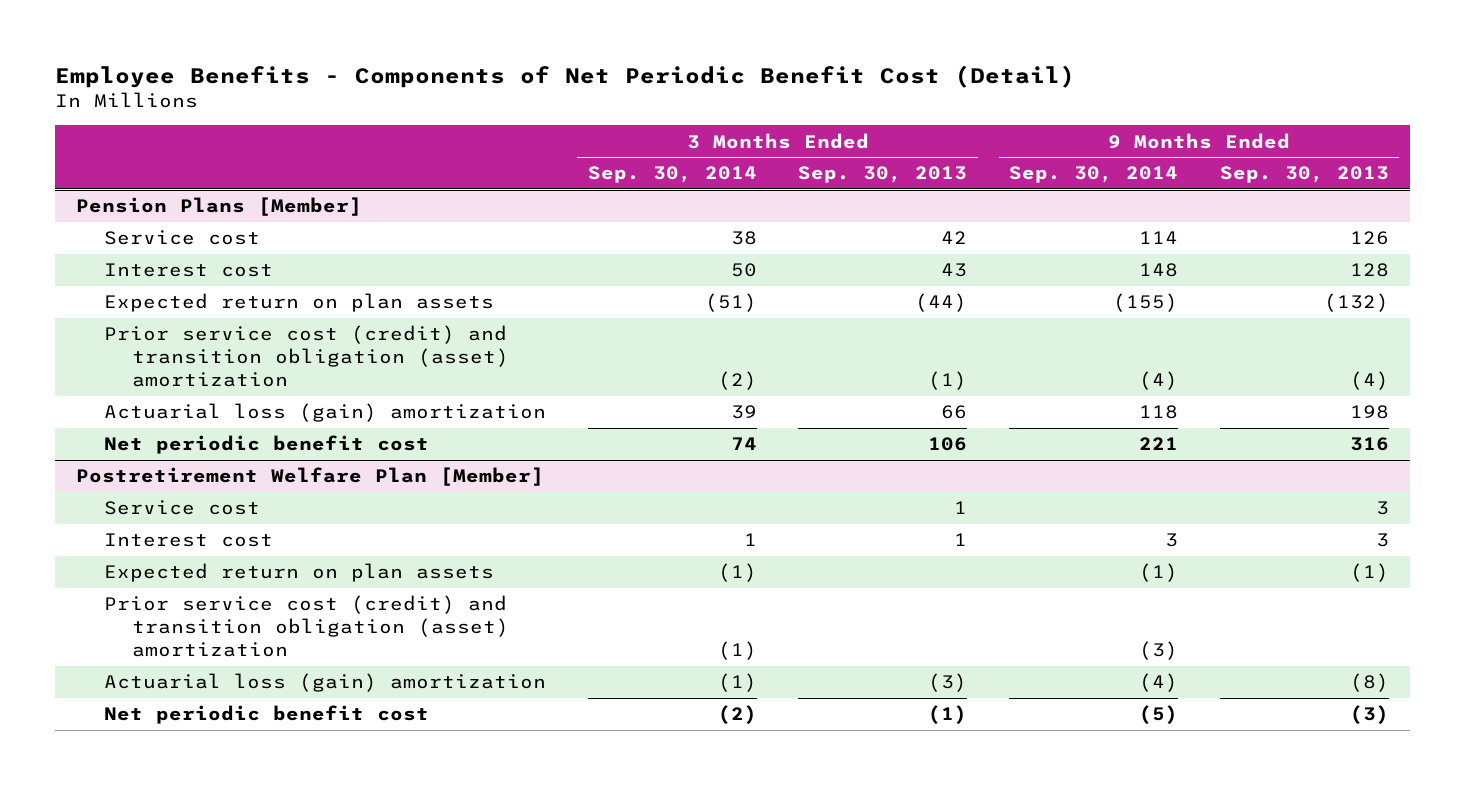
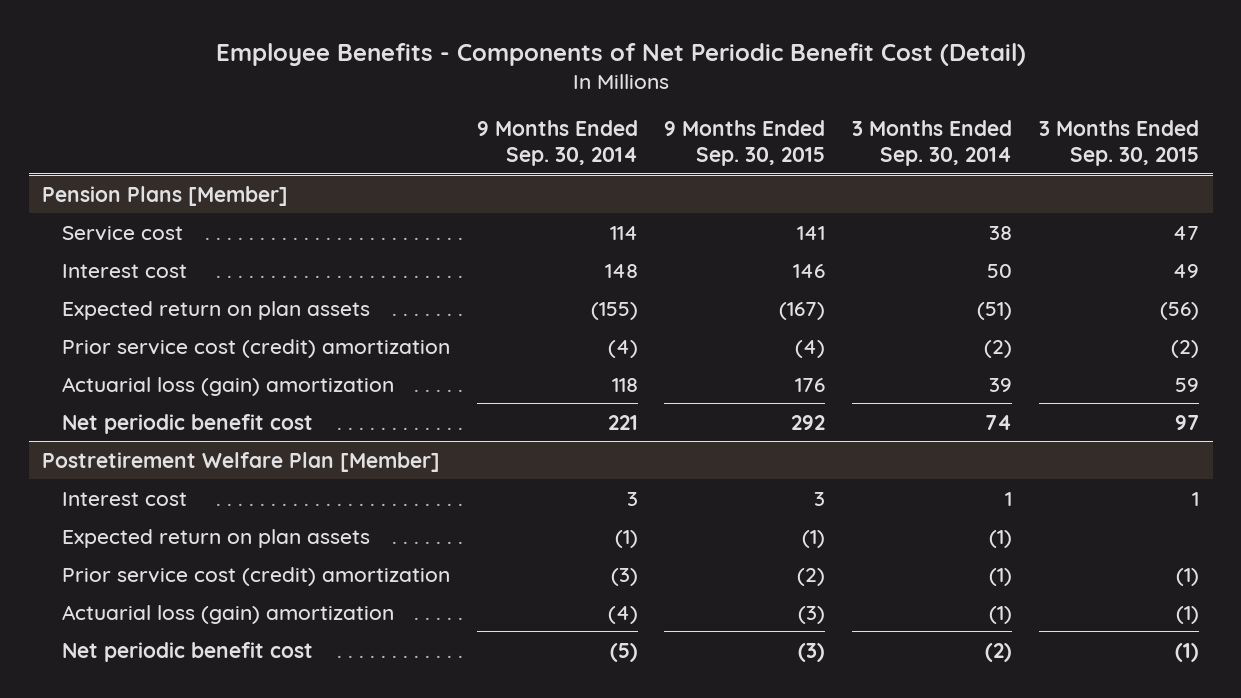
- | 3 Months Ended Sep. 30, 2014 | 3 Months Ended Sep. 30, 2013 | 9 Months Ended Sep. 30, 2014 | 9 Months Ended Sep. 30, 2013
+ | 9 Months Ended Sep. 30, 2014 | 9 Months Ended Sep. 30, 2015 | 3 Months Ended Sep. 30, 2014 | 3 Months Ended Sep. 30, 2015
@ Pension Plans [Member]
- Prior service cost (credit) and transition obligation (asset) amortization | (2) | (1) | (4) | (4)
+ Prior service cost (credit) amortization | (4) | (4) | (2) | (2)
@ Postretirement Welfare Plan [Member]
- Service cost | | 1 | | 3
- Prior service cost (credit) and transition obligation (asset) amortization | (1) | | (3) |
+ Prior service cost (credit) amortization | (3) | (2) | (1) | (1)

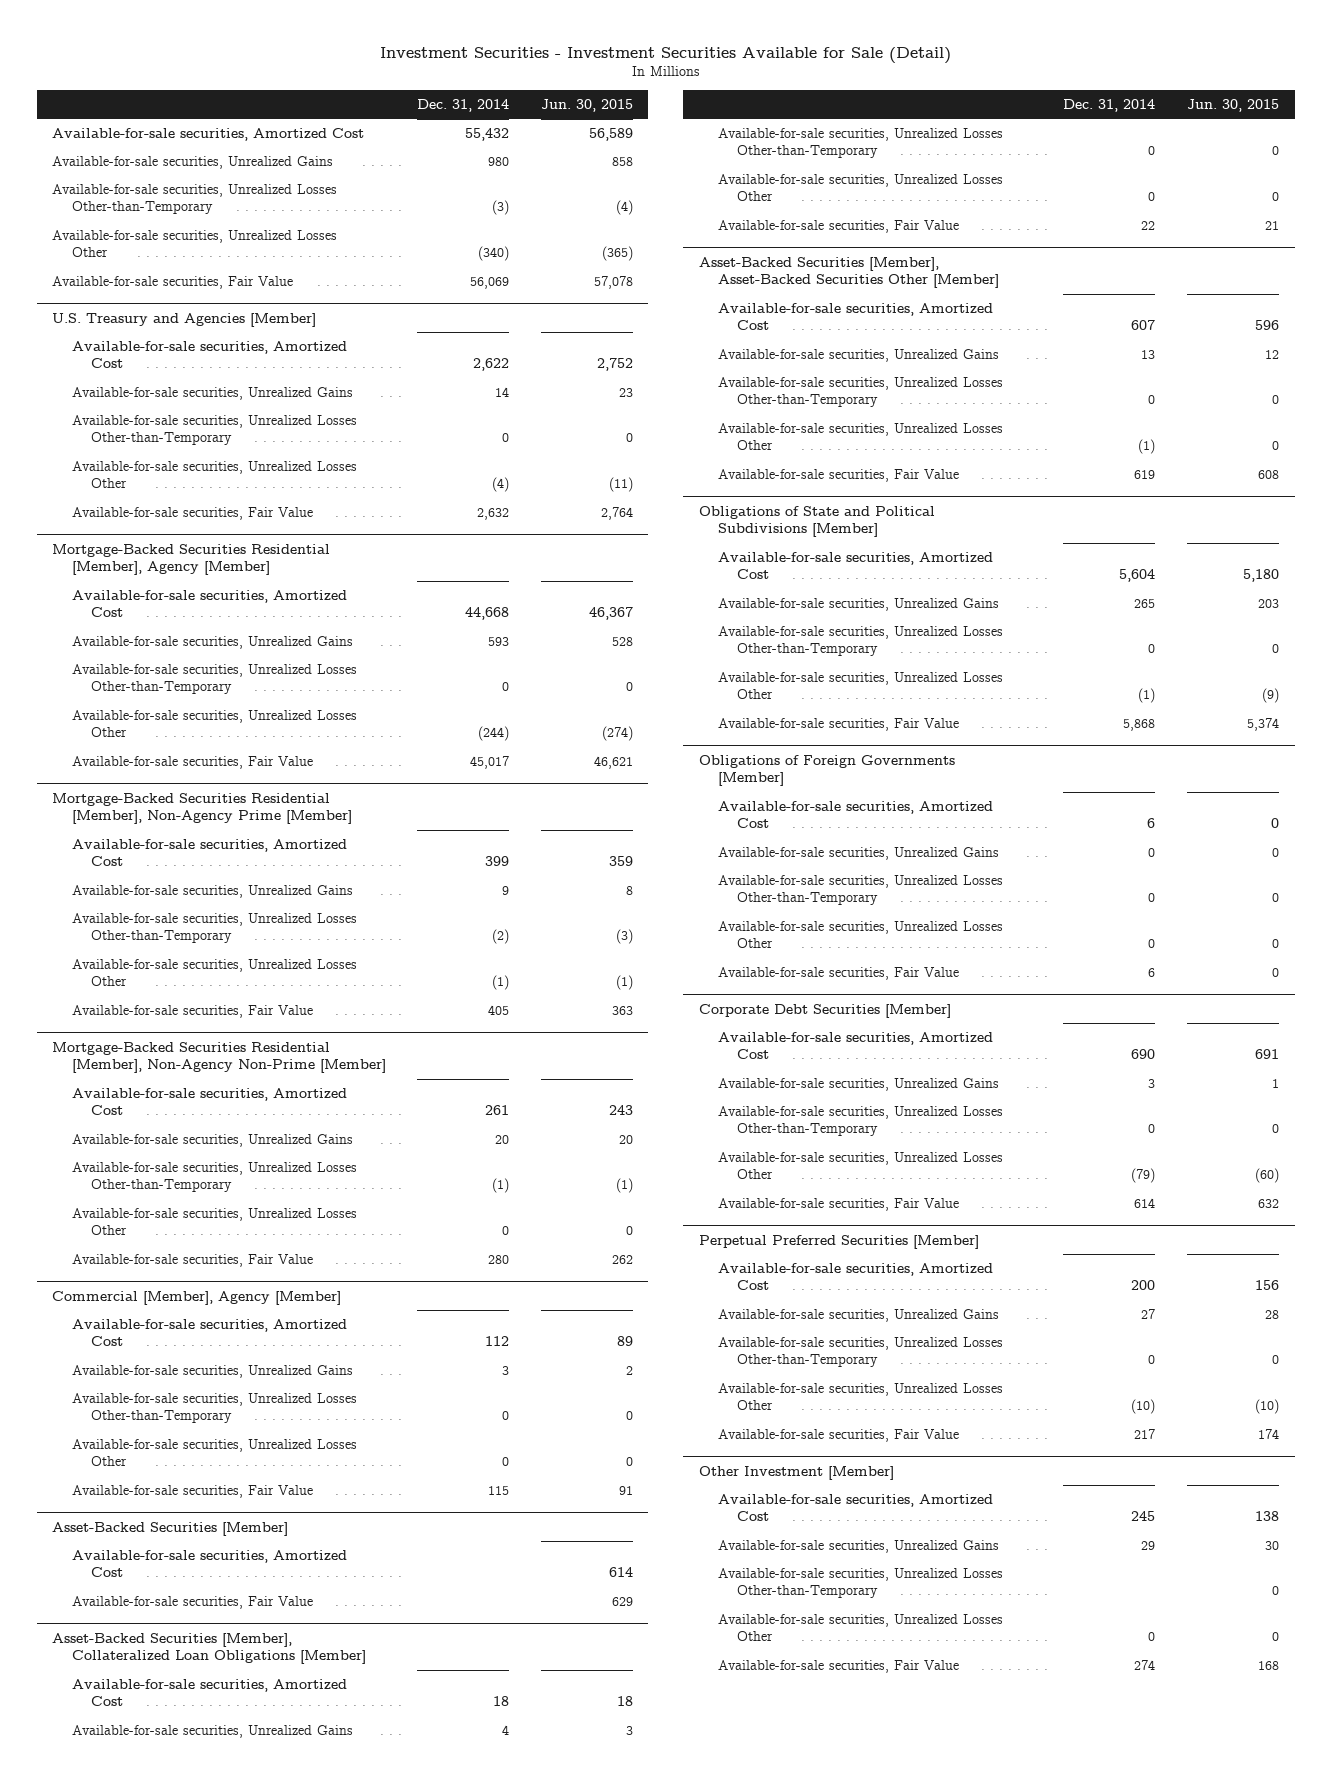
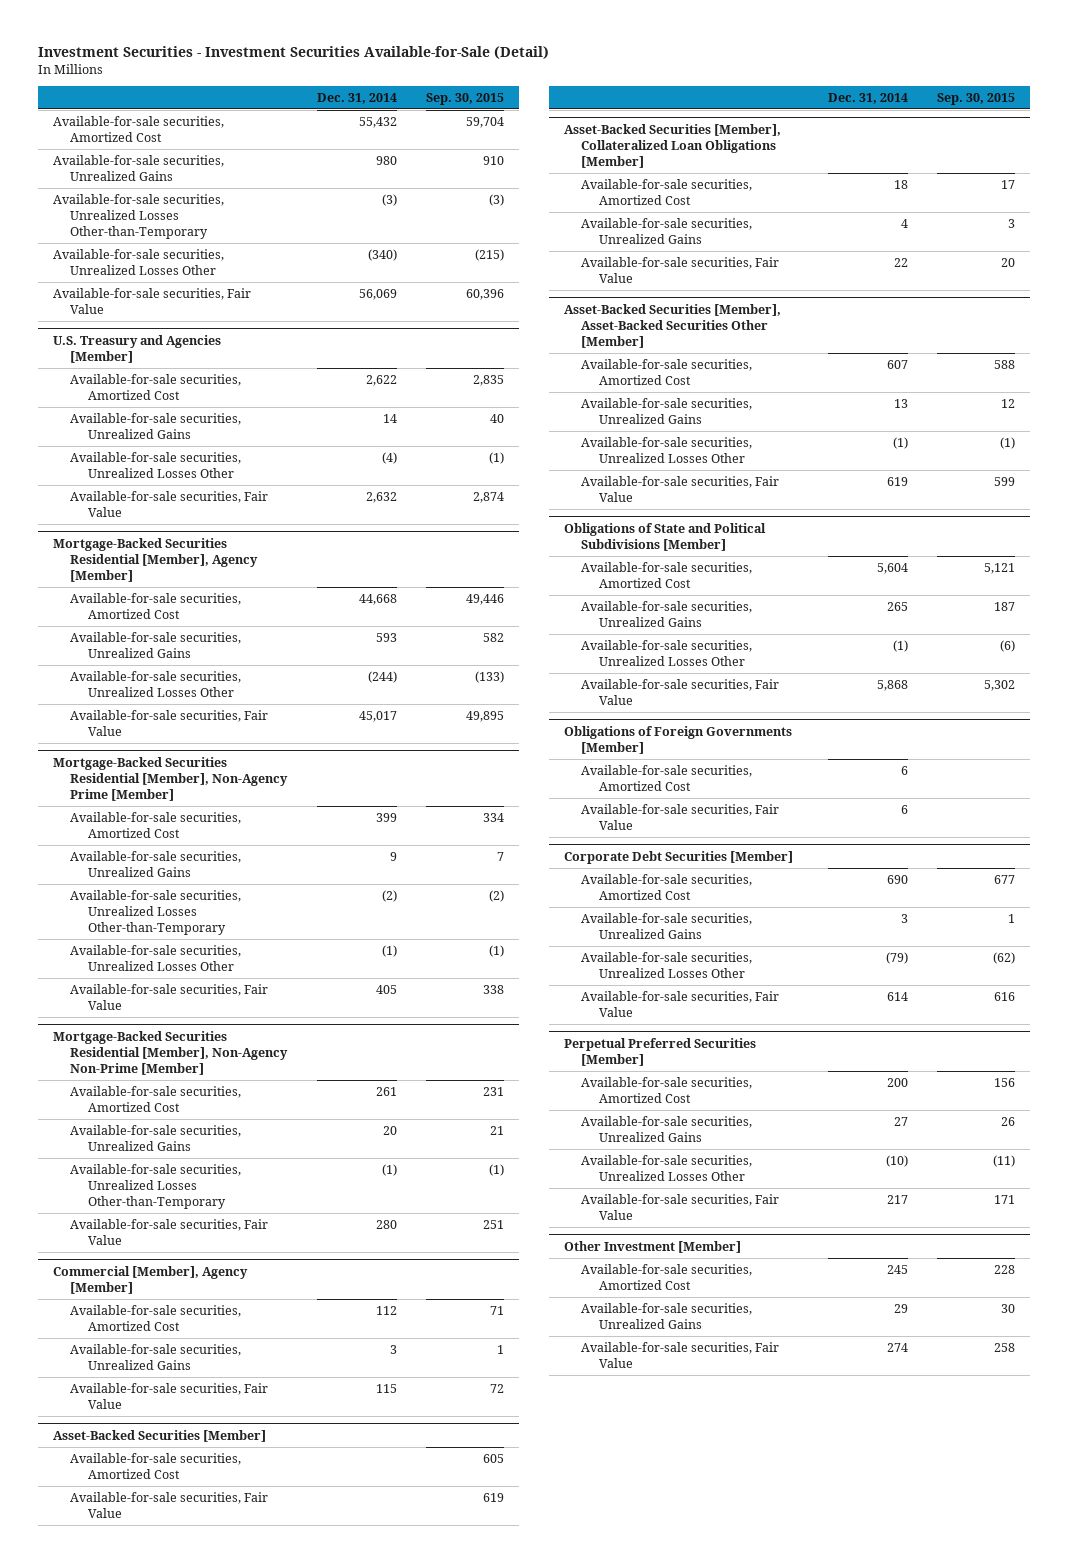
- Investment Securities - Investment Securities Available for Sale (Detail)
+ Investment Securities - Investment Securities Available-for-Sale (Detail)
- | Dec. 31, 2014 | Jun. 30, 2015
+ | Dec. 31, 2014 | Sep. 30, 2015
@ U.S. Treasury and Agencies [Member]
- Available-for-sale securities, Unrealized Losses Other-than-Temporary | 0 | 0
@ Mortgage-Backed Securities Residential [Member], Agency [Member]
- Available-for-sale securities, Unrealized Losses Other-than-Temporary | 0 | 0
@ Mortgage-Backed Securities Residential [Member], Non-Agency Non-Prime [Member]
- Available-for-sale securities, Unrealized Losses Other | 0 | 0
@ Commercial [Member], Agency [Member]
- Available-for-sale securities, Unrealized Losses Other-than-Temporary | 0 | 0
- Available-for-sale securities, Unrealized Losses Other | 0 | 0
@ Asset-Backed Securities [Member], Collateralized Loan Obligations [Member]
- Available-for-sale securities, Unrealized Losses Other-than-Temporary | 0 | 0
- Available-for-sale securities, Unrealized Losses Other | 0 | 0
@ Asset-Backed Securities [Member], Asset-Backed Securities Other [Member]
- Available-for-sale securities, Unrealized Losses Other-than-Temporary | 0 | 0
@ Obligations of State and Political Subdivisions [Member]
- Available-for-sale securities, Unrealized Losses Other-than-Temporary | 0 | 0
@ Obligations of Foreign Governments [Member]
- Available-for-sale securities, Unrealized Gains | 0 | 0
- Available-for-sale securities, Unrealized Losses Other-than-Temporary | 0 | 0
- Available-for-sale securities, Unrealized Losses Other | 0 | 0
@ Corporate Debt Securities [Member]
- Available-for-sale securities, Unrealized Losses Other-than-Temporary | 0 | 0
@ Perpetual Preferred Securities [Member]
- Available-for-sale securities, Unrealized Losses Other-than-Temporary | 0 | 0
@ Other Investment [Member]
- Available-for-sale securities, Unrealized Losses Other-than-Temporary | | 0
- Available-for-sale securities, Unrealized Losses Other | 0 | 0

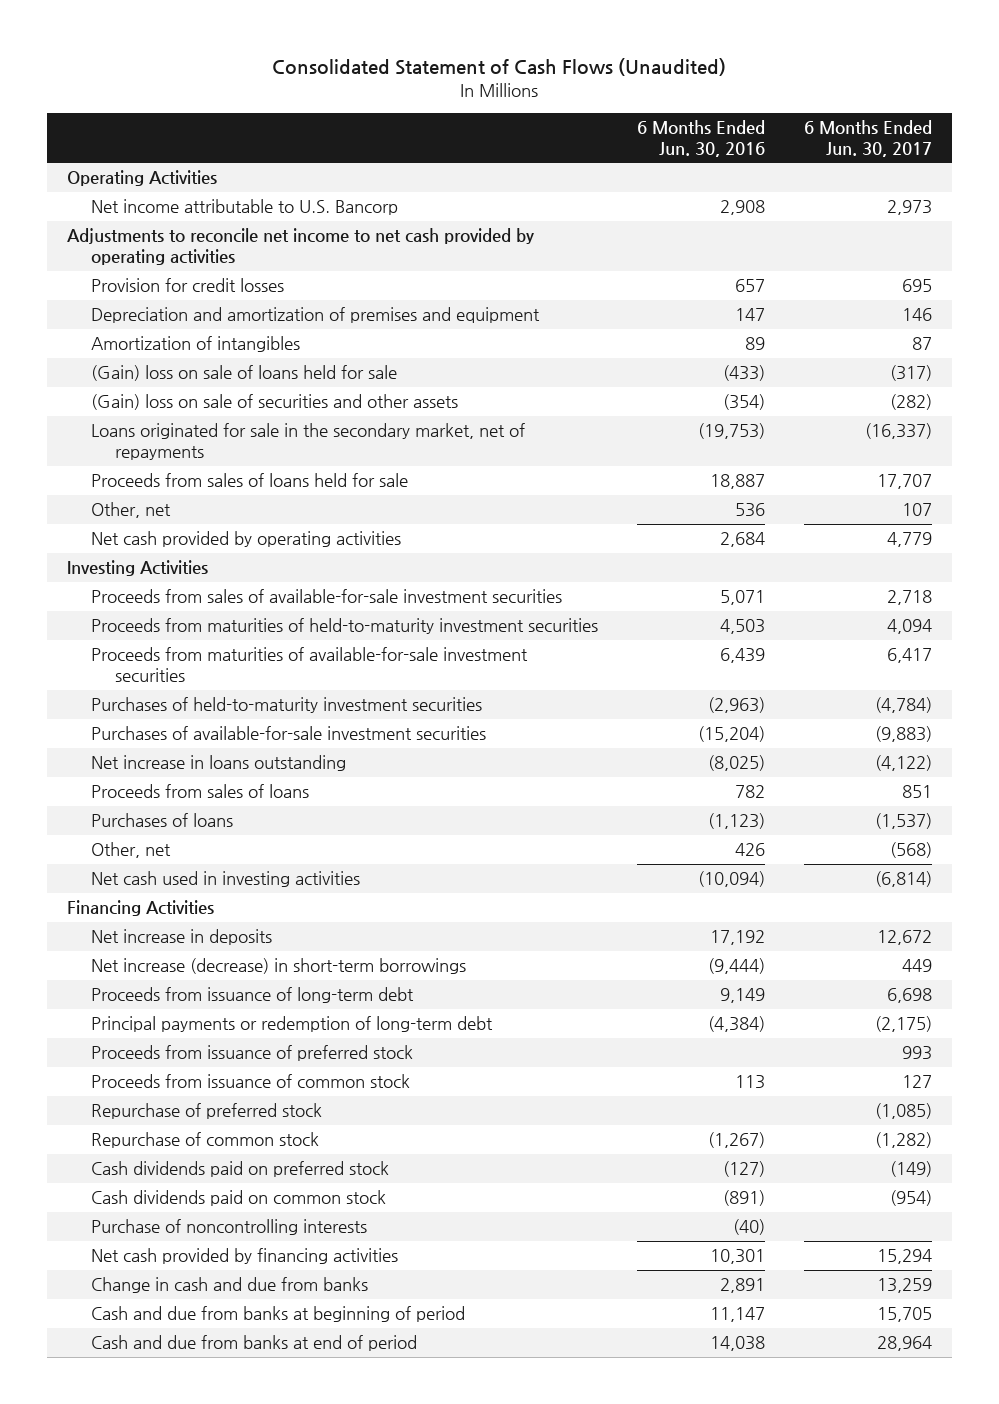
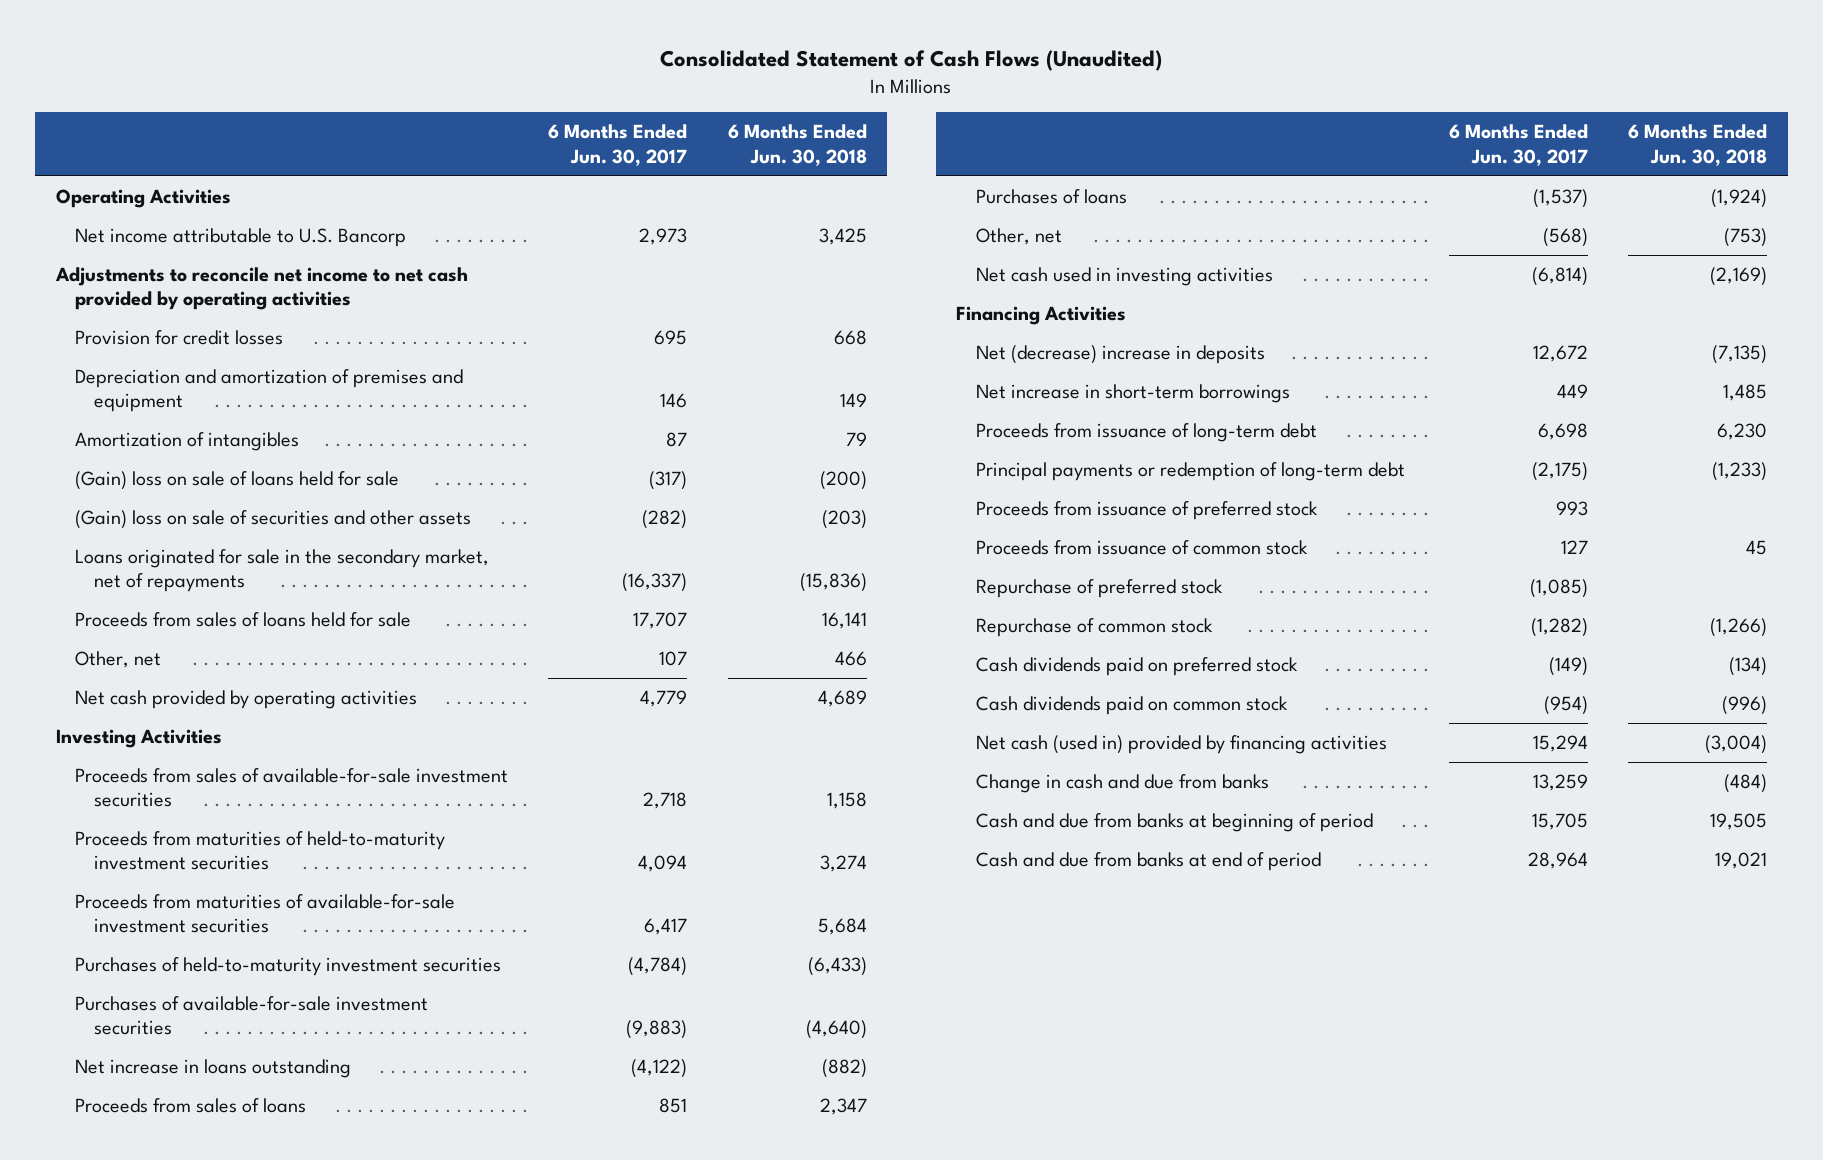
- | 6 Months Ended Jun. 30, 2016 | 6 Months Ended Jun. 30, 2017
+ | 6 Months Ended Jun. 30, 2017 | 6 Months Ended Jun. 30, 2018
- Net increase in deposits | 17,192 | 12,672
- Net increase (decrease) in short-term borrowings | (9,444) | 449
+ Net (decrease) increase in deposits | 12,672 | (7,135)
+ Net increase in short-term borrowings | 449 | 1,485
- Purchase of noncontrolling interests | (40) |
- Net cash provided by financing activities | 10,301 | 15,294
+ Net cash (used in) provided by financing activities | 15,294 | (3,004)

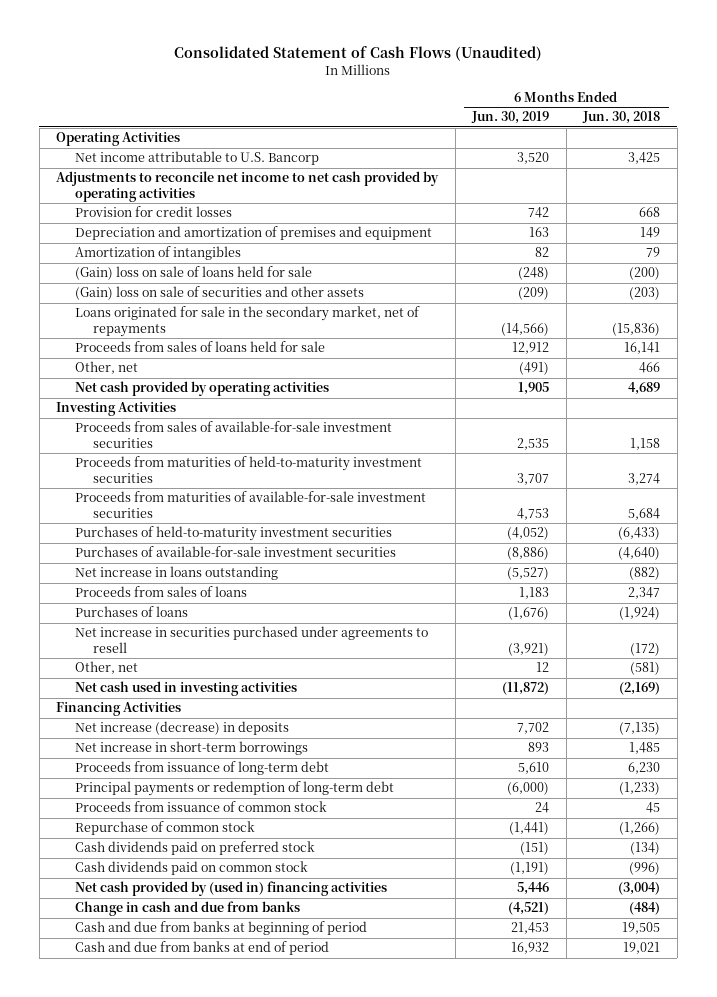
- | 6 Months Ended Jun. 30, 2017 | 6 Months Ended Jun. 30, 2018
+ | 6 Months Ended Jun. 30, 2019 | 6 Months Ended Jun. 30, 2018
- Other, net | (568) | (753)
+ Net increase in securities purchased under agreements to resell | (3,921) | (172)
+ Other, net | 12 | (581)
- Net (decrease) increase in deposits | 12,672 | (7,135)
+ Net increase (decrease) in deposits | 7,702 | (7,135)
- Proceeds from issuance of preferred stock | 993 |
- Repurchase of preferred stock | (1,085) |
- Net cash (used in) provided by financing activities | 15,294 | (3,004)
+ Net cash provided by (used in) financing activities | 5,446 | (3,004)

